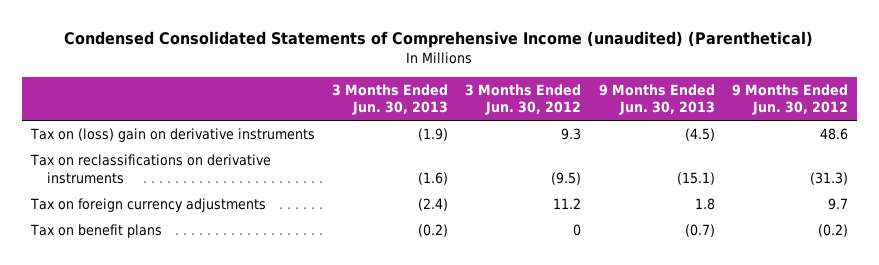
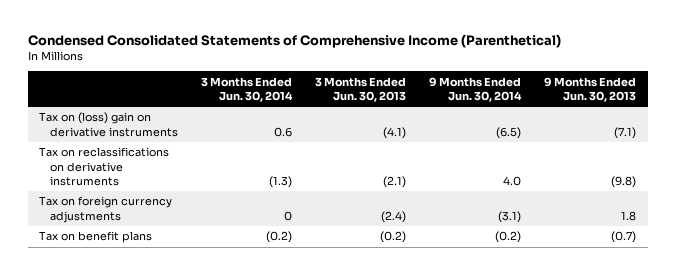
- Condensed Consolidated Statements of Comprehensive Income (unaudited) (Parenthetical)
+ Condensed Consolidated Statements of Comprehensive Income (Parenthetical)
- | 3 Months Ended Jun. 30, 2013 | 3 Months Ended Jun. 30, 2012 | 9 Months Ended Jun. 30, 2013 | 9 Months Ended Jun. 30, 2012
+ | 3 Months Ended Jun. 30, 2014 | 3 Months Ended Jun. 30, 2013 | 9 Months Ended Jun. 30, 2014 | 9 Months Ended Jun. 30, 2013
- Tax on (loss) gain on derivative instruments | (1.9) | 9.3 | (4.5) | 48.6
- Tax on reclassifications on derivative instruments | (1.6) | (9.5) | (15.1) | (31.3)
+ Tax on (loss) gain on derivative instruments | 0.6 | (4.1) | (6.5) | (7.1)
+ Tax on reclassifications on derivative instruments | (1.3) | (2.1) | 4.0 | (9.8)

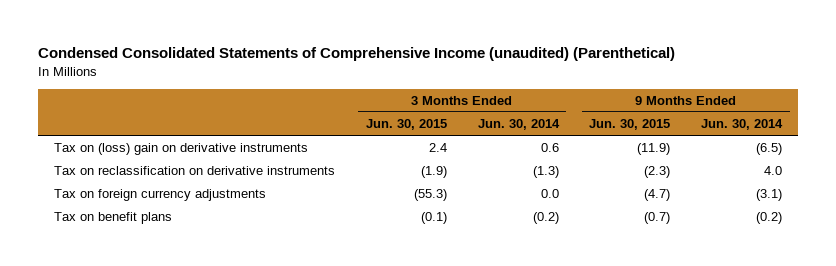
- Condensed Consolidated Statements of Comprehensive Income (Parenthetical)
+ Condensed Consolidated Statements of Comprehensive Income (unaudited) (Parenthetical)
- | 3 Months Ended Jun. 30, 2014 | 3 Months Ended Jun. 30, 2013 | 9 Months Ended Jun. 30, 2014 | 9 Months Ended Jun. 30, 2013
+ | 3 Months Ended Jun. 30, 2015 | 3 Months Ended Jun. 30, 2014 | 9 Months Ended Jun. 30, 2015 | 9 Months Ended Jun. 30, 2014
- Tax on reclassifications on derivative instruments | (1.3) | (2.1) | 4.0 | (9.8)
- Tax on foreign currency adjustments | 0 | (2.4) | (3.1) | 1.8
+ Tax on reclassification on derivative instruments | (1.9) | (1.3) | (2.3) | 4.0
+ Tax on foreign currency adjustments | (55.3) | 0.0 | (4.7) | (3.1)

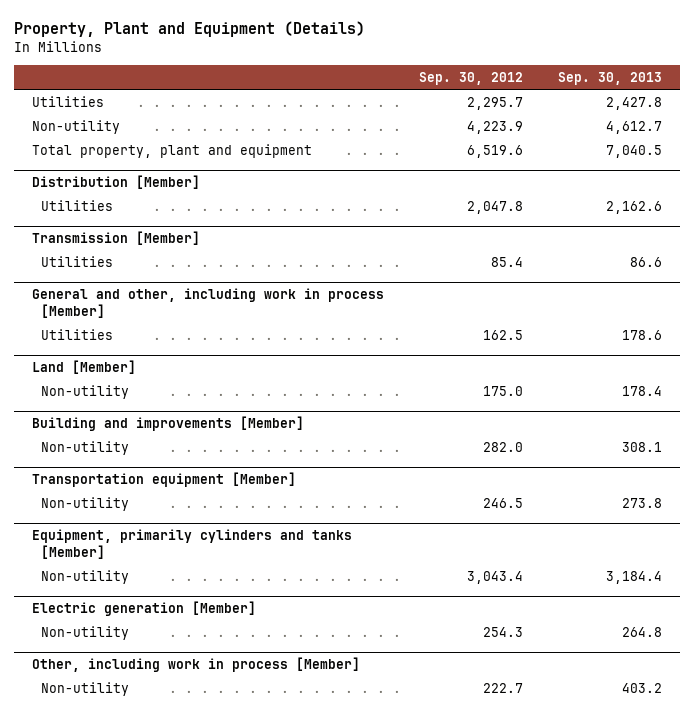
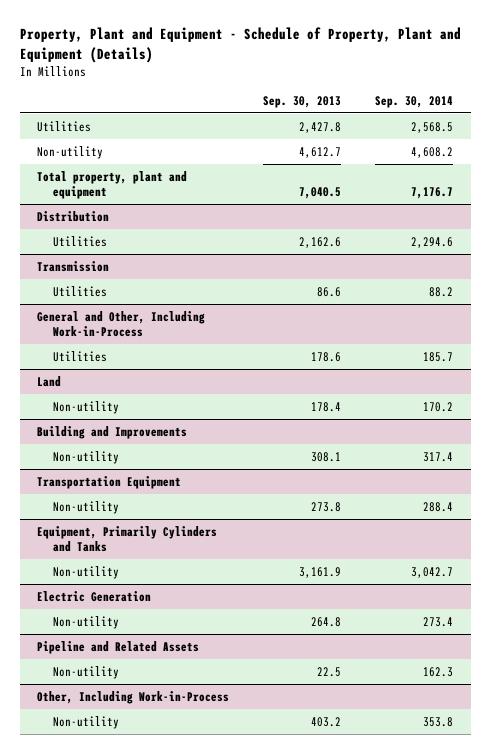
- Property, Plant and Equipment (Details)
+ Property, Plant and Equipment - Schedule of Property, Plant and Equipment (Details)
- | Sep. 30, 2012 | Sep. 30, 2013
+ | Sep. 30, 2013 | Sep. 30, 2014
- Distribution [Member]
+ Distribution
- Transmission [Member]
+ Transmission
- General and other, including work in process [Member]
+ General and Other, Including Work-in-Process
- Land [Member]
+ Land
- Building and improvements [Member]
+ Building and Improvements
- Transportation equipment [Member]
+ Transportation Equipment
- Equipment, primarily cylinders and tanks [Member]
- Non-utility | 3,043.4 | 3,184.4
- Electric generation [Member]
+ Equipment, Primarily Cylinders and Tanks
+ Non-utility | 3,161.9 | 3,042.7
+ Electric Generation
- Other, including work in process [Member]
+ Pipeline and Related Assets
+ Non-utility | 22.5 | 162.3
+ Other, Including Work-in-Process

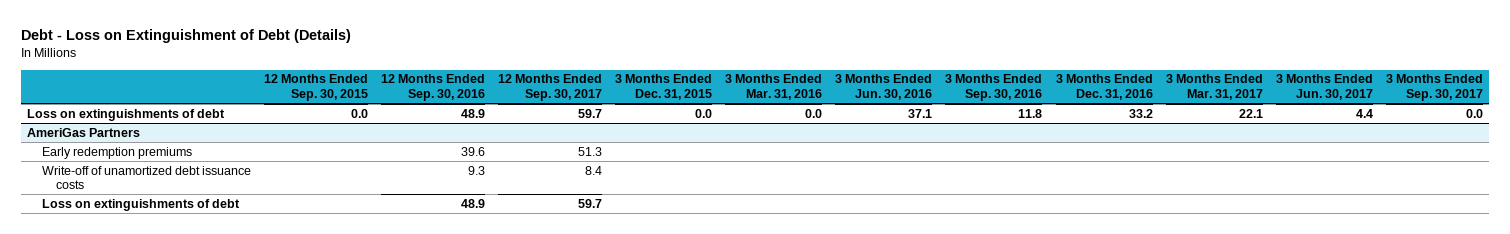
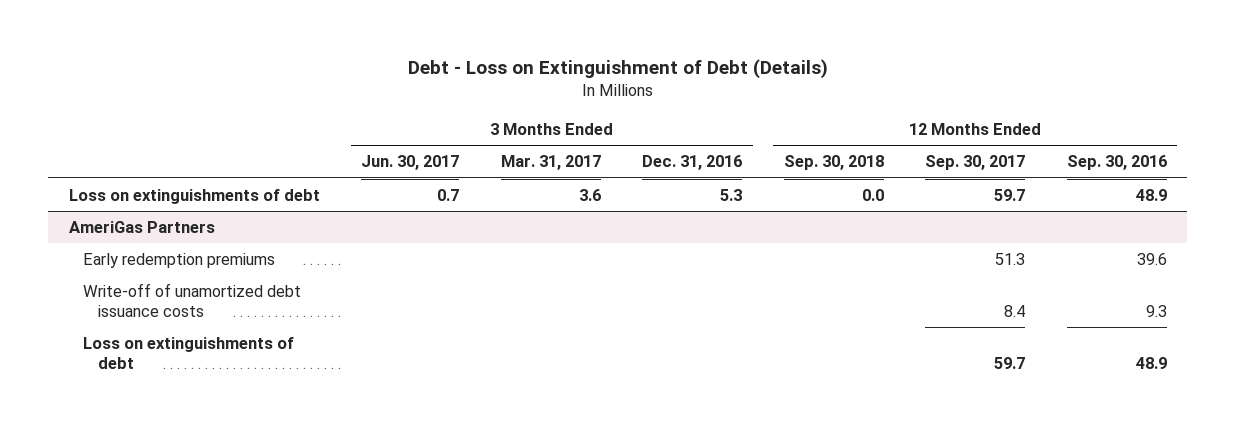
- | 12 Months Ended Sep. 30, 2015 | 12 Months Ended Sep. 30, 2016 | 12 Months Ended Sep. 30, 2017 | 3 Months Ended Dec. 31, 2015 | 3 Months Ended Mar. 31, 2016 | 3 Months Ended Jun. 30, 2016 | 3 Months Ended Sep. 30, 2016 | 3 Months Ended Dec. 31, 2016 | 3 Months Ended Mar. 31, 2017 | 3 Months Ended Jun. 30, 2017 | 3 Months Ended Sep. 30, 2017
+ | 3 Months Ended Jun. 30, 2017 | 3 Months Ended Mar. 31, 2017 | 3 Months Ended Dec. 31, 2016 | 12 Months Ended Sep. 30, 2018 | 12 Months Ended Sep. 30, 2017 | 12 Months Ended Sep. 30, 2016
- Loss on extinguishments of debt | 0.0 | 48.9 | 59.7 | 0.0 | 0.0 | 37.1 | 11.8 | 33.2 | 22.1 | 4.4 | 0.0
+ Loss on extinguishments of debt | 0.7 | 3.6 | 5.3 | 0.0 | 59.7 | 48.9

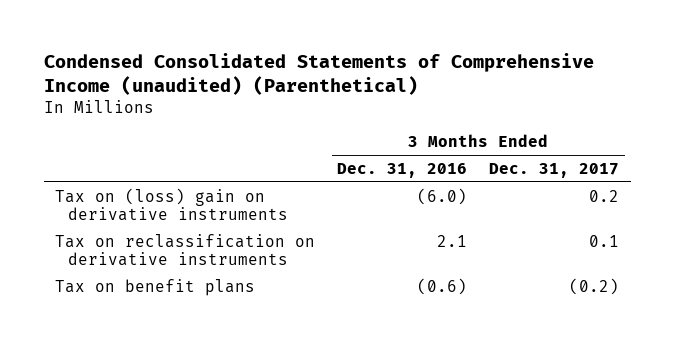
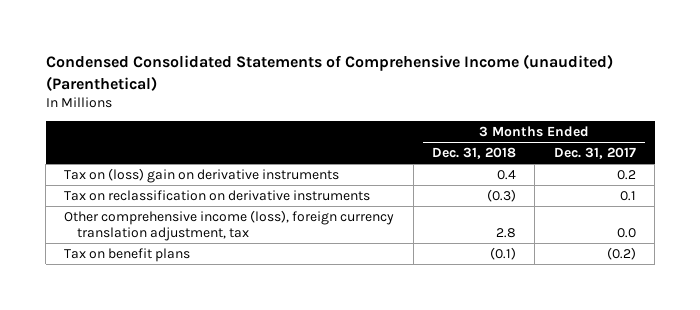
- | 3 Months Ended Dec. 31, 2016 | 3 Months Ended Dec. 31, 2017
+ | 3 Months Ended Dec. 31, 2018 | 3 Months Ended Dec. 31, 2017
+ Other comprehensive income (loss), foreign currency translation adjustment, tax | 2.8 | 0.0

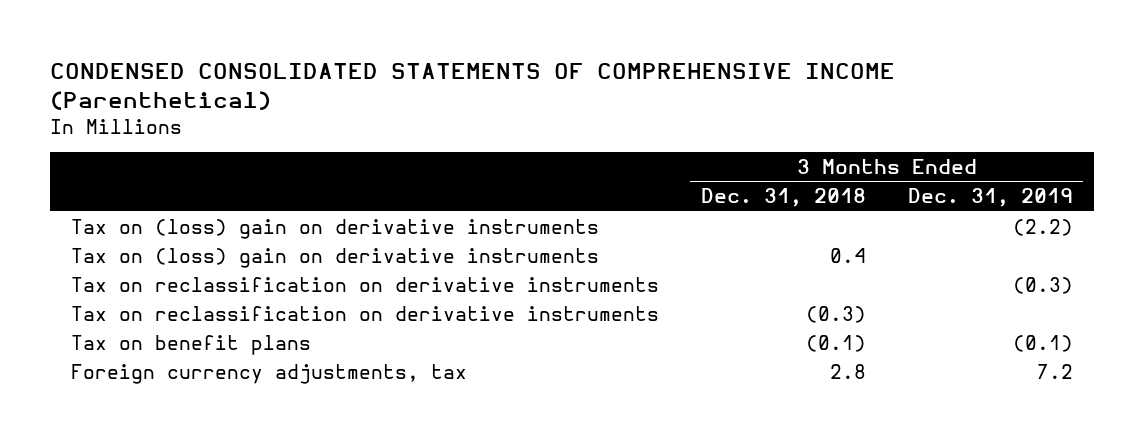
- Condensed Consolidated Statements of Comprehensive Income (unaudited) (Parenthetical)
+ CONDENSED CONSOLIDATED STATEMENTS OF COMPREHENSIVE INCOME (Parenthetical)
- | 3 Months Ended Dec. 31, 2018 | 3 Months Ended Dec. 31, 2017
+ | 3 Months Ended Dec. 31, 2018 | 3 Months Ended Dec. 31, 2019
+ Tax on (loss) gain on derivative instruments | | (2.2)
+ Tax on reclassification on derivative instruments | | (0.3)
- Other comprehensive income (loss), foreign currency translation adjustment, tax | 2.8 | 0.0
+ Foreign currency adjustments, tax | 2.8 | 7.2

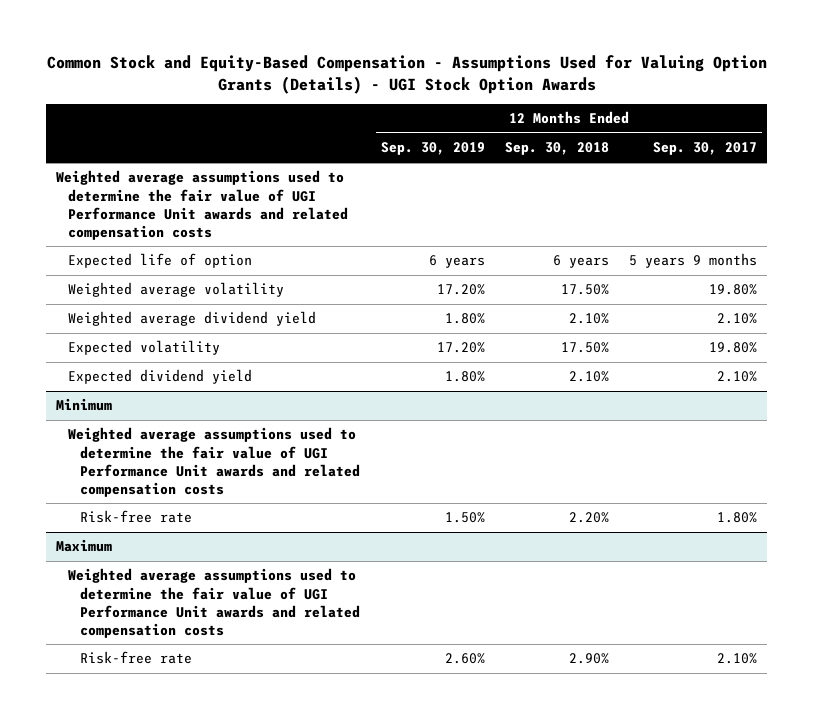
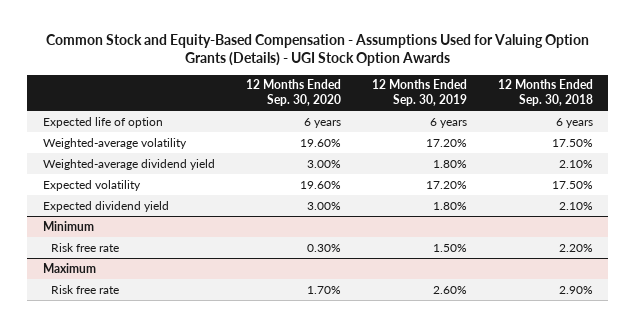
- | 12 Months Ended Sep. 30, 2019 | 12 Months Ended Sep. 30, 2018 | 12 Months Ended Sep. 30, 2017
+ | 12 Months Ended Sep. 30, 2020 | 12 Months Ended Sep. 30, 2019 | 12 Months Ended Sep. 30, 2018
- Weighted average assumptions used to determine the fair value of UGI Performance Unit awards and related compensation costs
- Weighted average volatility | 17.20% | 17.50% | 19.80%
- Weighted average dividend yield | 1.80% | 2.10% | 2.10%
+ Weighted-average volatility | 19.60% | 17.20% | 17.50%
+ Weighted-average dividend yield | 3.00% | 1.80% | 2.10%
@ Minimum
- Weighted average assumptions used to determine the fair value of UGI Performance Unit awards and related compensation costs
- Risk-free rate | 1.50% | 2.20% | 1.80%
+ Risk free rate | 0.30% | 1.50% | 2.20%
@ Maximum
- Weighted average assumptions used to determine the fair value of UGI Performance Unit awards and related compensation costs
- Risk-free rate | 2.60% | 2.90% | 2.10%
+ Risk free rate | 1.70% | 2.60% | 2.90%

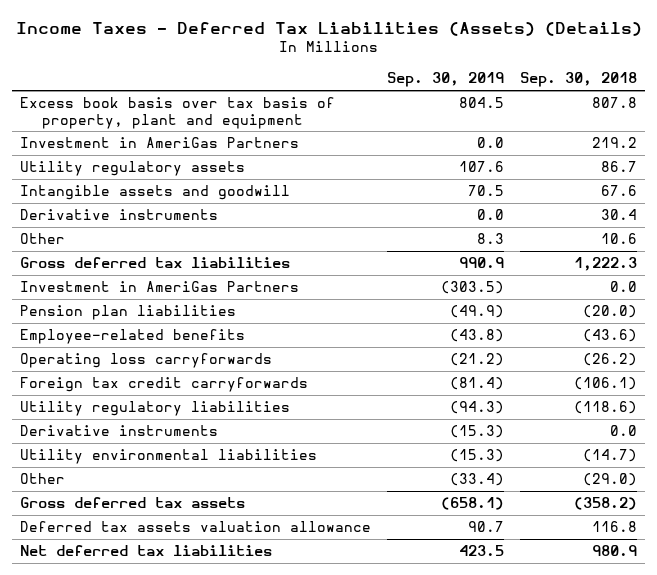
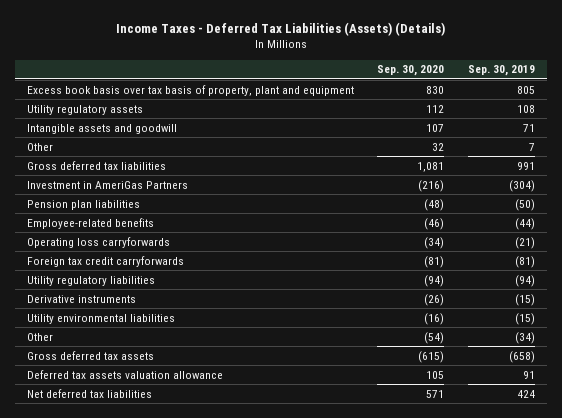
- | Sep. 30, 2019 | Sep. 30, 2018
+ | Sep. 30, 2020 | Sep. 30, 2019
- Excess book basis over tax basis of property, plant and equipment | 804.5 | 807.8
- Investment in AmeriGas Partners | 0.0 | 219.2
- Utility regulatory assets | 107.6 | 86.7
- Intangible assets and goodwill | 70.5 | 67.6
- Derivative instruments | 0.0 | 30.4
- Other | 8.3 | 10.6
- Gross deferred tax liabilities | 990.9 | 1,222.3
- Investment in AmeriGas Partners | (303.5) | 0.0
- Pension plan liabilities | (49.9) | (20.0)
- Employee-related benefits | (43.8) | (43.6)
- Operating loss carryforwards | (21.2) | (26.2)
- Foreign tax credit carryforwards | (81.4) | (106.1)
- Utility regulatory liabilities | (94.3) | (118.6)
- Derivative instruments | (15.3) | 0.0
- Utility environmental liabilities | (15.3) | (14.7)
- Other | (33.4) | (29.0)
- Gross deferred tax assets | (658.1) | (358.2)
- Deferred tax assets valuation allowance | 90.7 | 116.8
- Net deferred tax liabilities | 423.5 | 980.9
+ Excess book basis over tax basis of property, plant and equipment | 830 | 805
+ Utility regulatory assets | 112 | 108
+ Intangible assets and goodwill | 107 | 71
+ Other | 32 | 7
+ Gross deferred tax liabilities | 1,081 | 991
+ Investment in AmeriGas Partners | (216) | (304)
+ Pension plan liabilities | (48) | (50)
+ Employee-related benefits | (46) | (44)
+ Operating loss carryforwards | (34) | (21)
+ Foreign tax credit carryforwards | (81) | (81)
+ Utility regulatory liabilities | (94) | (94)
+ Derivative instruments | (26) | (15)
+ Utility environmental liabilities | (16) | (15)
+ Other | (54) | (34)
+ Gross deferred tax assets | (615) | (658)
+ Deferred tax assets valuation allowance | 105 | 91
+ Net deferred tax liabilities | 571 | 424

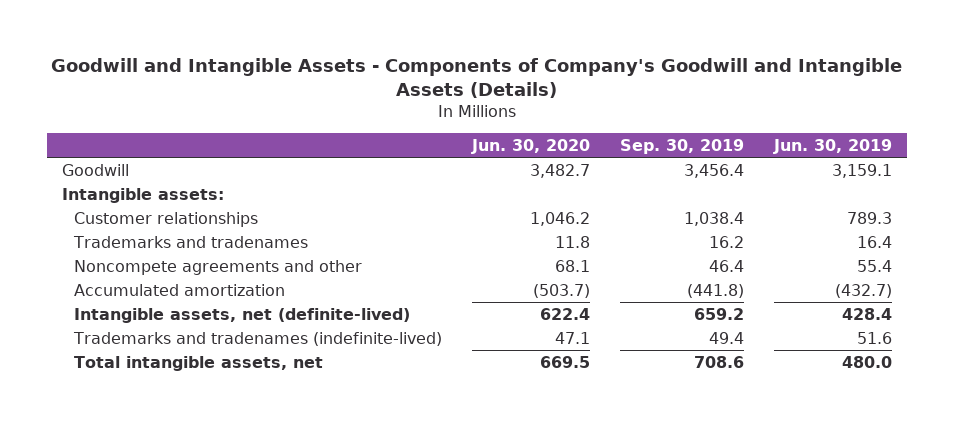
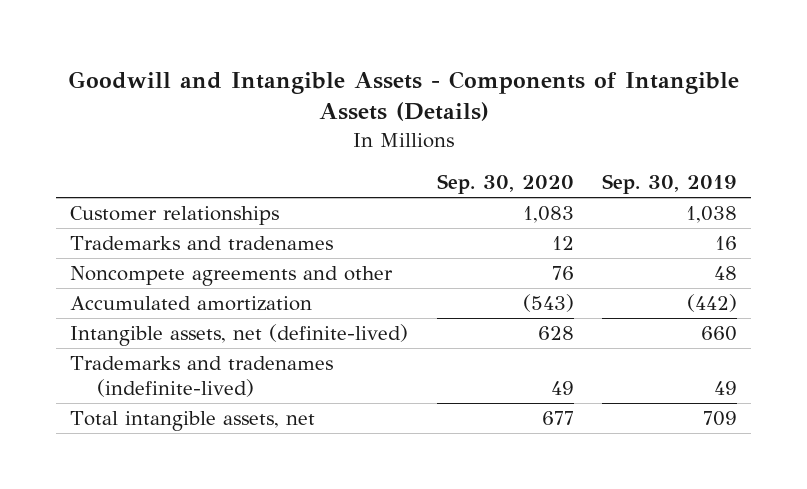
- Goodwill and Intangible Assets - Components of Company's Goodwill and Intangible Assets (Details)
+ Goodwill and Intangible Assets - Components of Intangible Assets (Details)
- | Jun. 30, 2020 | Sep. 30, 2019 | Jun. 30, 2019
+ | Sep. 30, 2020 | Sep. 30, 2019
- Goodwill | 3,482.7 | 3,456.4 | 3,159.1
- Intangible assets:
- Customer relationships | 1,046.2 | 1,038.4 | 789.3
- Trademarks and tradenames | 11.8 | 16.2 | 16.4
- Noncompete agreements and other | 68.1 | 46.4 | 55.4
- Accumulated amortization | (503.7) | (441.8) | (432.7)
- Intangible assets, net (definite-lived) | 622.4 | 659.2 | 428.4
- Trademarks and tradenames (indefinite-lived) | 47.1 | 49.4 | 51.6
- Total intangible assets, net | 669.5 | 708.6 | 480.0
+ Customer relationships | 1,083 | 1,038
+ Trademarks and tradenames | 12 | 16
+ Noncompete agreements and other | 76 | 48
+ Accumulated amortization | (543) | (442)
+ Intangible assets, net (definite-lived) | 628 | 660
+ Trademarks and tradenames (indefinite-lived) | 49 | 49
+ Total intangible assets, net | 677 | 709

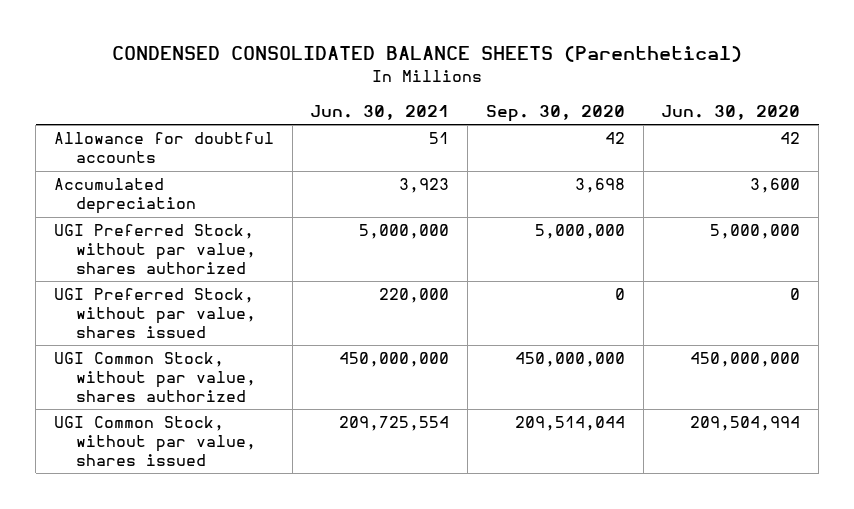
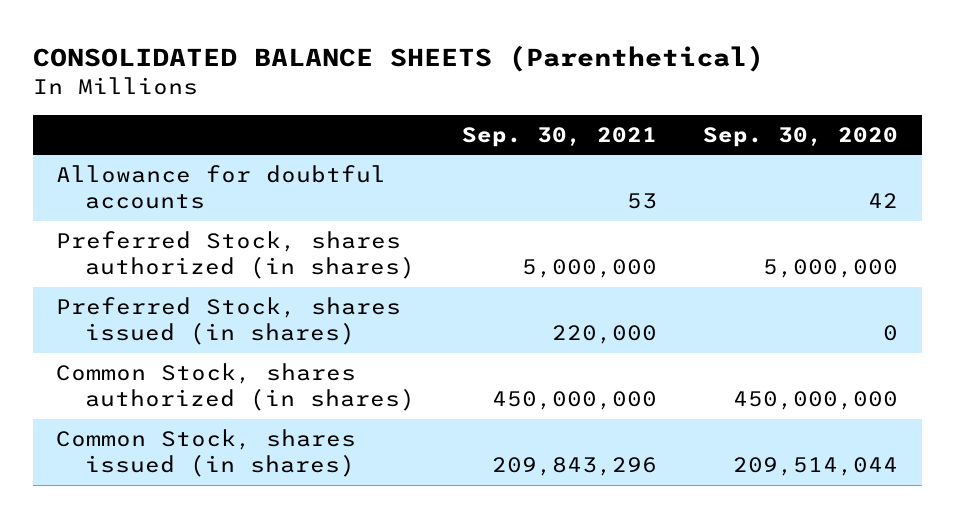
- CONDENSED CONSOLIDATED BALANCE SHEETS (Parenthetical)
+ CONSOLIDATED BALANCE SHEETS (Parenthetical)
- | Jun. 30, 2021 | Sep. 30, 2020 | Jun. 30, 2020
+ | Sep. 30, 2021 | Sep. 30, 2020
- Accumulated depreciation | 3,923 | 3,698 | 3,600
- UGI Preferred Stock, without par value, shares authorized | 5,000,000 | 5,000,000 | 5,000,000
- UGI Preferred Stock, without par value, shares issued | 220,000 | 0 | 0
- UGI Common Stock, without par value, shares authorized | 450,000,000 | 450,000,000 | 450,000,000
- UGI Common Stock, without par value, shares issued | 209,725,554 | 209,514,044 | 209,504,994
+ Preferred Stock, shares authorized (in shares) | 5,000,000 | 5,000,000
+ Preferred Stock, shares issued (in shares) | 220,000 | 0
+ Common Stock, shares authorized (in shares) | 450,000,000 | 450,000,000
+ Common Stock, shares issued (in shares) | 209,843,296 | 209,514,044

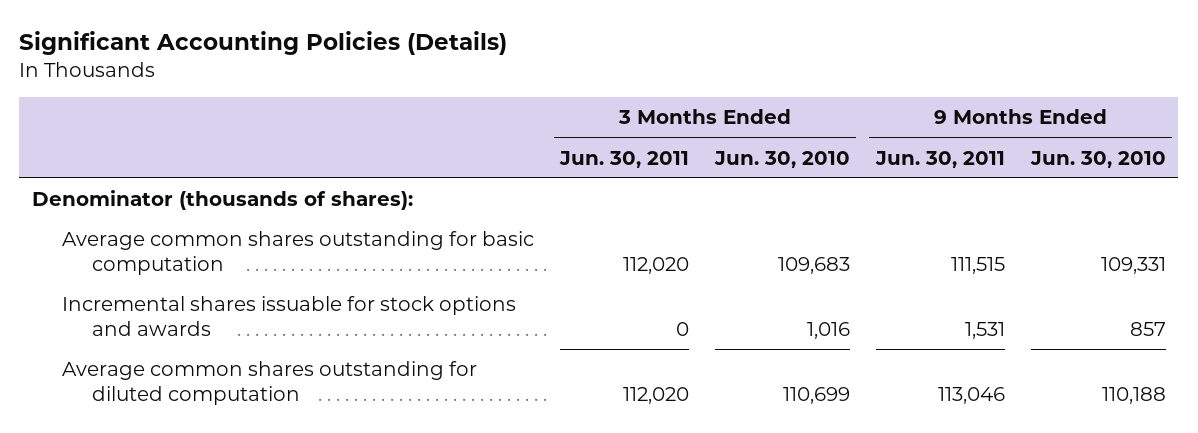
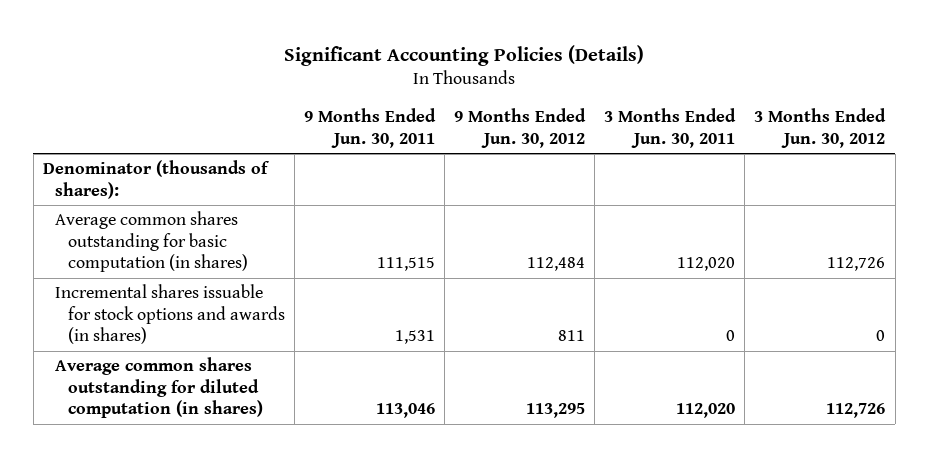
- | 3 Months Ended Jun. 30, 2011 | 3 Months Ended Jun. 30, 2010 | 9 Months Ended Jun. 30, 2011 | 9 Months Ended Jun. 30, 2010
+ | 9 Months Ended Jun. 30, 2011 | 9 Months Ended Jun. 30, 2012 | 3 Months Ended Jun. 30, 2011 | 3 Months Ended Jun. 30, 2012
- Average common shares outstanding for basic computation | 112,020 | 109,683 | 111,515 | 109,331
- Incremental shares issuable for stock options and awards | 0 | 1,016 | 1,531 | 857
- Average common shares outstanding for diluted computation | 112,020 | 110,699 | 113,046 | 110,188
+ Average common shares outstanding for basic computation (in shares) | 111,515 | 112,484 | 112,020 | 112,726
+ Incremental shares issuable for stock options and awards (in shares) | 1,531 | 811 | 0 | 0
+ Average common shares outstanding for diluted computation (in shares) | 113,046 | 113,295 | 112,020 | 112,726

